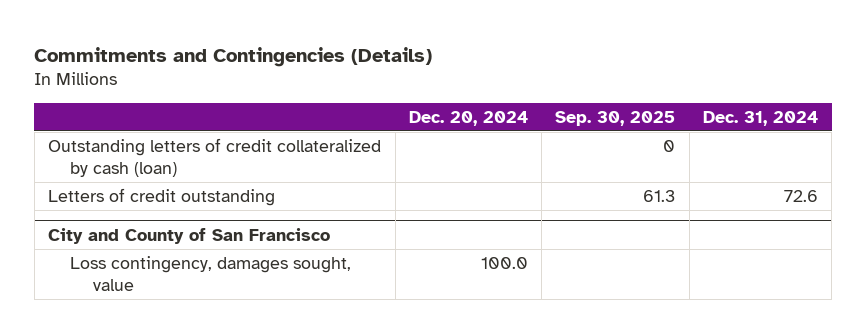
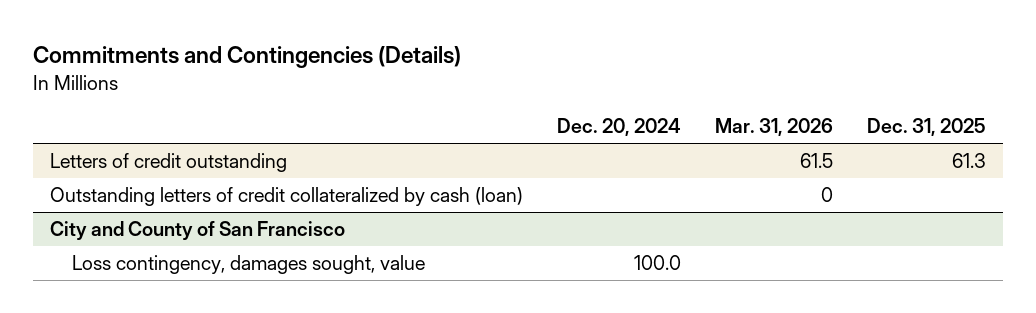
- | Dec. 20, 2024 | Sep. 30, 2025 | Dec. 31, 2024
+ | Dec. 20, 2024 | Mar. 31, 2026 | Dec. 31, 2025
moved down: Outstanding letters of credit collateralized by cash (loan) | | 0 |

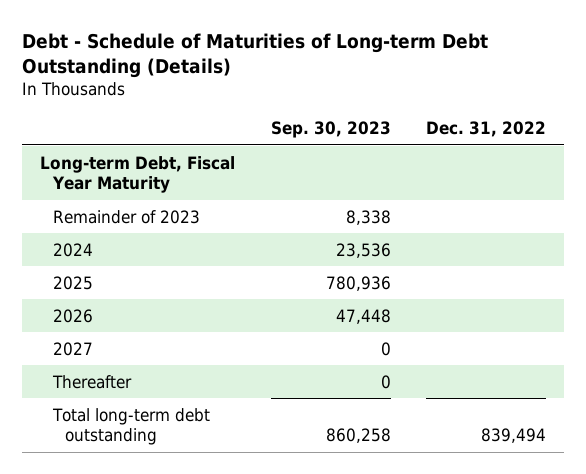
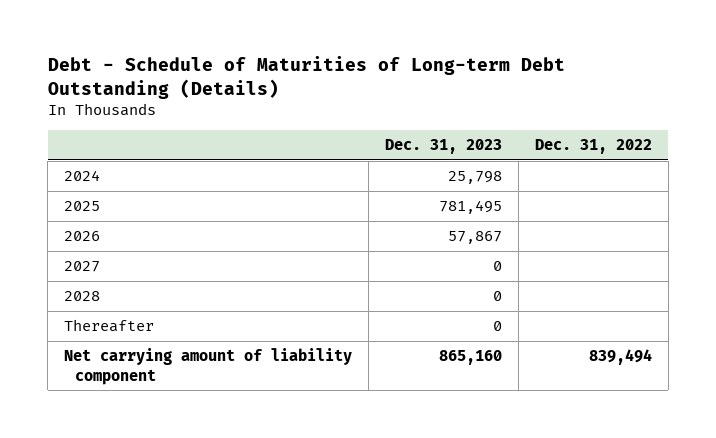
- | Sep. 30, 2023 | Dec. 31, 2022
+ | Dec. 31, 2023 | Dec. 31, 2022
- Long-term Debt, Fiscal Year Maturity
- Remainder of 2023 | 8,338 |
+ 2028 | 0 |
- Total long-term debt outstanding | 860,258 | 839,494
+ Net carrying amount of liability component | 865,160 | 839,494

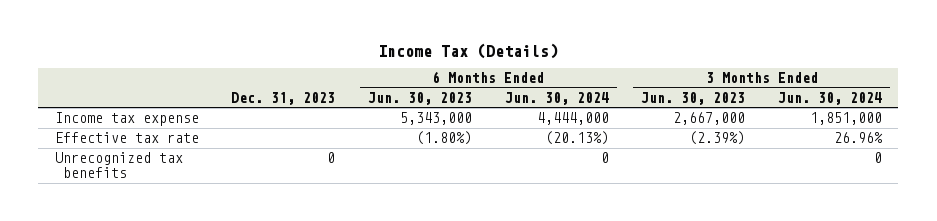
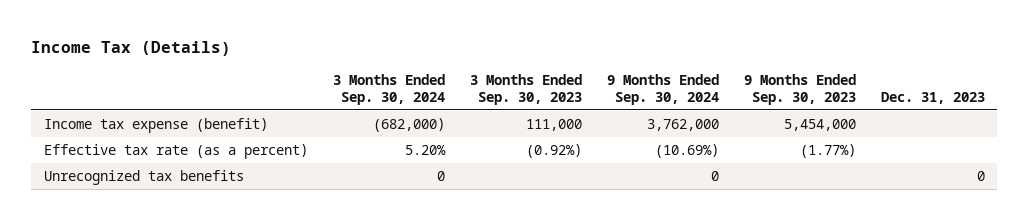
- | Dec. 31, 2023 | 6 Months Ended Jun. 30, 2023 | 6 Months Ended Jun. 30, 2024 | 3 Months Ended Jun. 30, 2023 | 3 Months Ended Jun. 30, 2024
+ | 3 Months Ended Sep. 30, 2024 | 3 Months Ended Sep. 30, 2023 | 9 Months Ended Sep. 30, 2024 | 9 Months Ended Sep. 30, 2023 | Dec. 31, 2023
- Income tax expense | | 5,343,000 | 4,444,000 | 2,667,000 | 1,851,000
- Effective tax rate | | (1.80%) | (20.13%) | (2.39%) | 26.96%
+ Income tax expense (benefit) | (682,000) | 111,000 | 3,762,000 | 5,454,000 |
+ Effective tax rate (as a percent) | 5.20% | (0.92%) | (10.69%) | (1.77%) |

